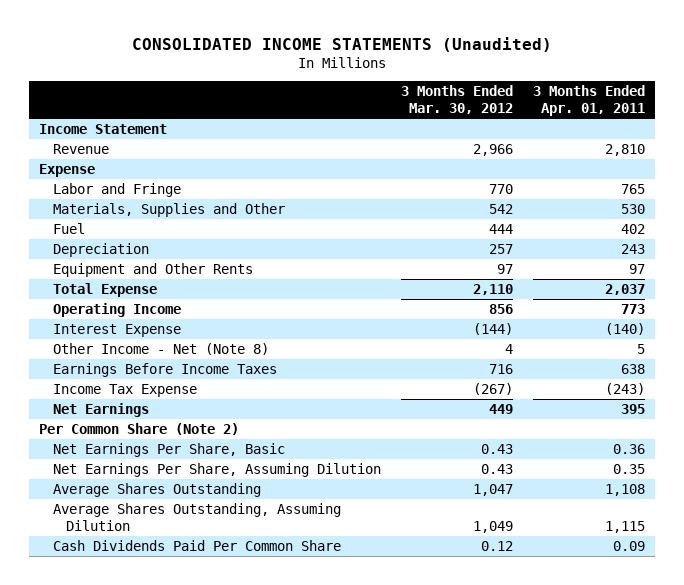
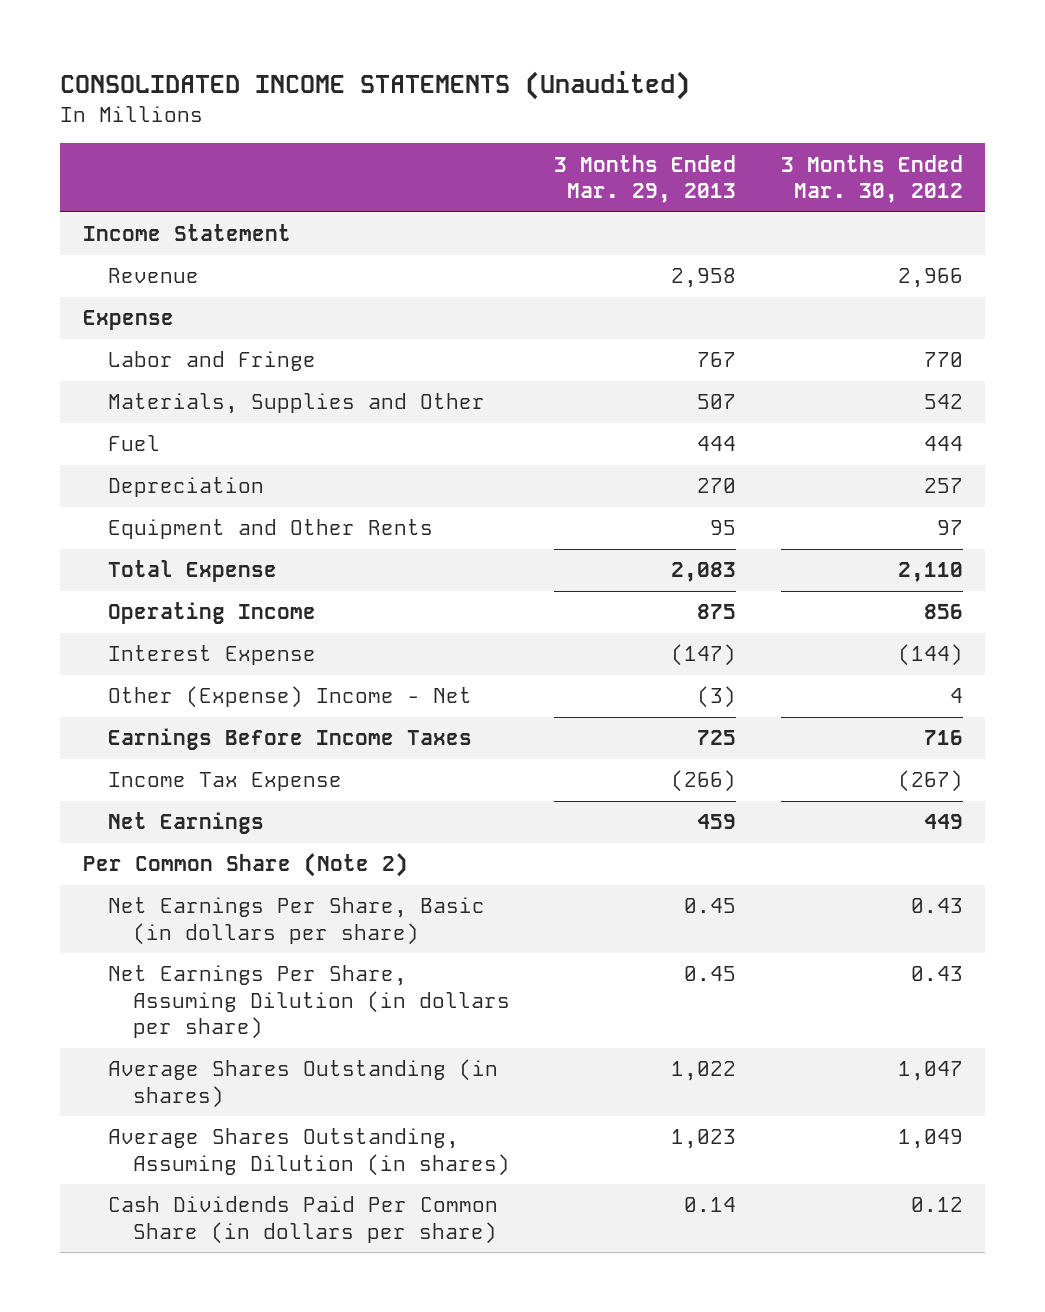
- | 3 Months Ended Mar. 30, 2012 | 3 Months Ended Apr. 01, 2011
+ | 3 Months Ended Mar. 29, 2013 | 3 Months Ended Mar. 30, 2012
- Other Income - Net (Note 8) | 4 | 5
+ Other (Expense) Income - Net | (3) | 4
- Net Earnings Per Share, Basic | 0.43 | 0.36
- Net Earnings Per Share, Assuming Dilution | 0.43 | 0.35
- Average Shares Outstanding | 1,047 | 1,108
- Average Shares Outstanding, Assuming Dilution | 1,049 | 1,115
- Cash Dividends Paid Per Common Share | 0.12 | 0.09
+ Net Earnings Per Share, Basic (in dollars per share) | 0.45 | 0.43
+ Net Earnings Per Share, Assuming Dilution (in dollars per share) | 0.45 | 0.43
+ Average Shares Outstanding (in shares) | 1,022 | 1,047
+ Average Shares Outstanding, Assuming Dilution (in shares) | 1,023 | 1,049
+ Cash Dividends Paid Per Common Share (in dollars per share) | 0.14 | 0.12

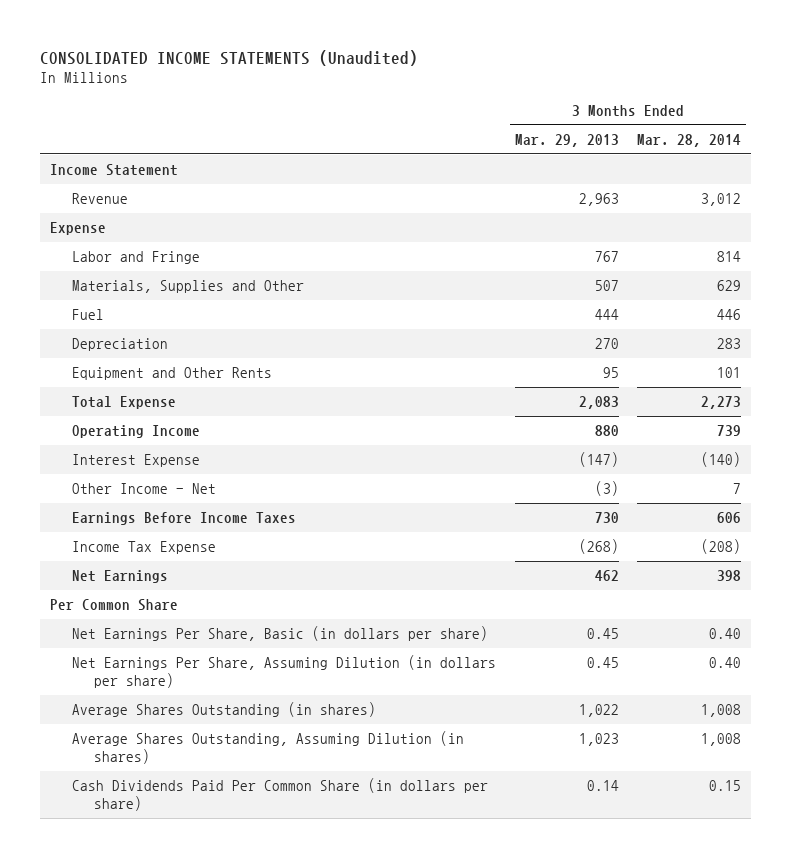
- | 3 Months Ended Mar. 29, 2013 | 3 Months Ended Mar. 30, 2012
+ | 3 Months Ended Mar. 29, 2013 | 3 Months Ended Mar. 28, 2014
- Revenue | 2,958 | 2,966
+ Revenue | 2,963 | 3,012
- Operating Income | 875 | 856
+ Operating Income | 880 | 739
- Other (Expense) Income - Net | (3) | 4
- Earnings Before Income Taxes | 725 | 716
- Income Tax Expense | (266) | (267)
- Net Earnings | 459 | 449
- Per Common Share (Note 2)
+ Other Income - Net | (3) | 7
+ Earnings Before Income Taxes | 730 | 606
+ Income Tax Expense | (268) | (208)
+ Net Earnings | 462 | 398
+ Per Common Share

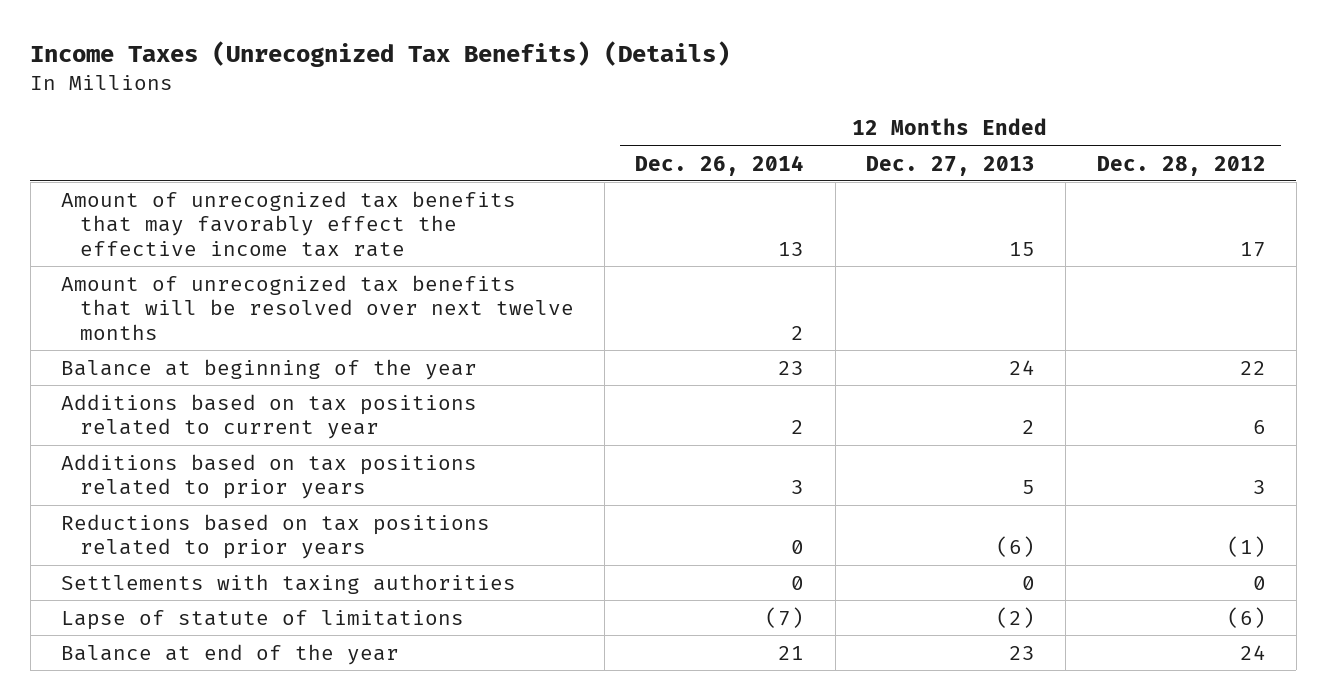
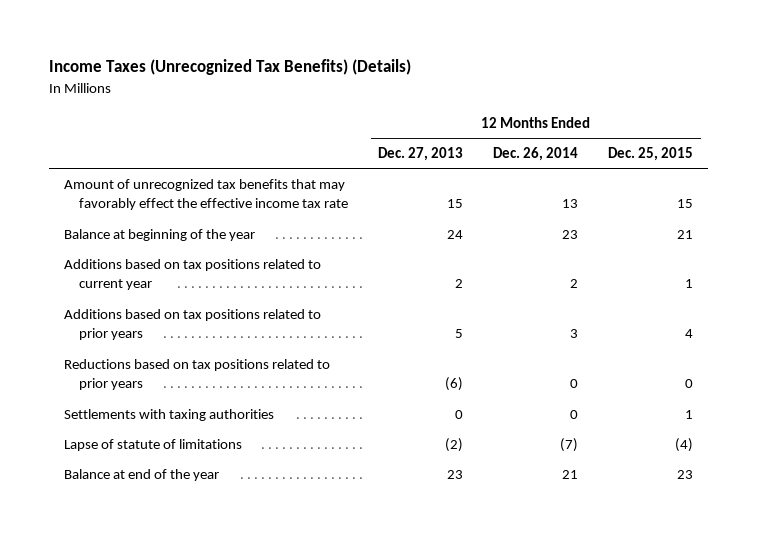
- | 12 Months Ended Dec. 26, 2014 | 12 Months Ended Dec. 27, 2013 | 12 Months Ended Dec. 28, 2012
+ | 12 Months Ended Dec. 27, 2013 | 12 Months Ended Dec. 26, 2014 | 12 Months Ended Dec. 25, 2015
- Amount of unrecognized tax benefits that will be resolved over next twelve months | 2 | |

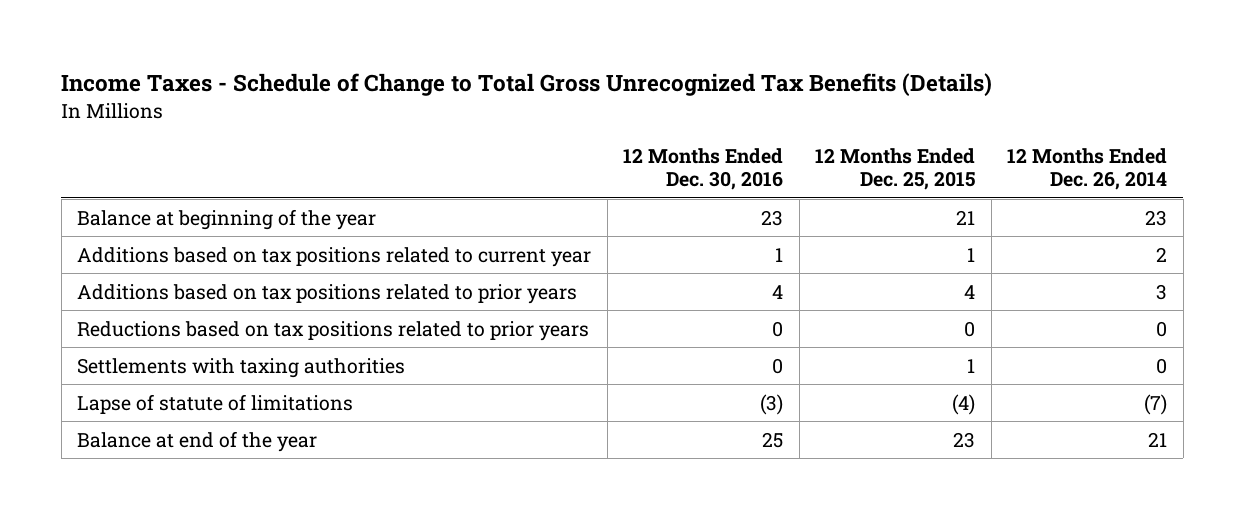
- Income Taxes (Unrecognized Tax Benefits) (Details)
+ Income Taxes - Schedule of Change to Total Gross Unrecognized Tax Benefits (Details)
- | 12 Months Ended Dec. 27, 2013 | 12 Months Ended Dec. 26, 2014 | 12 Months Ended Dec. 25, 2015
+ | 12 Months Ended Dec. 30, 2016 | 12 Months Ended Dec. 25, 2015 | 12 Months Ended Dec. 26, 2014
- Amount of unrecognized tax benefits that may favorably effect the effective income tax rate | 15 | 13 | 15

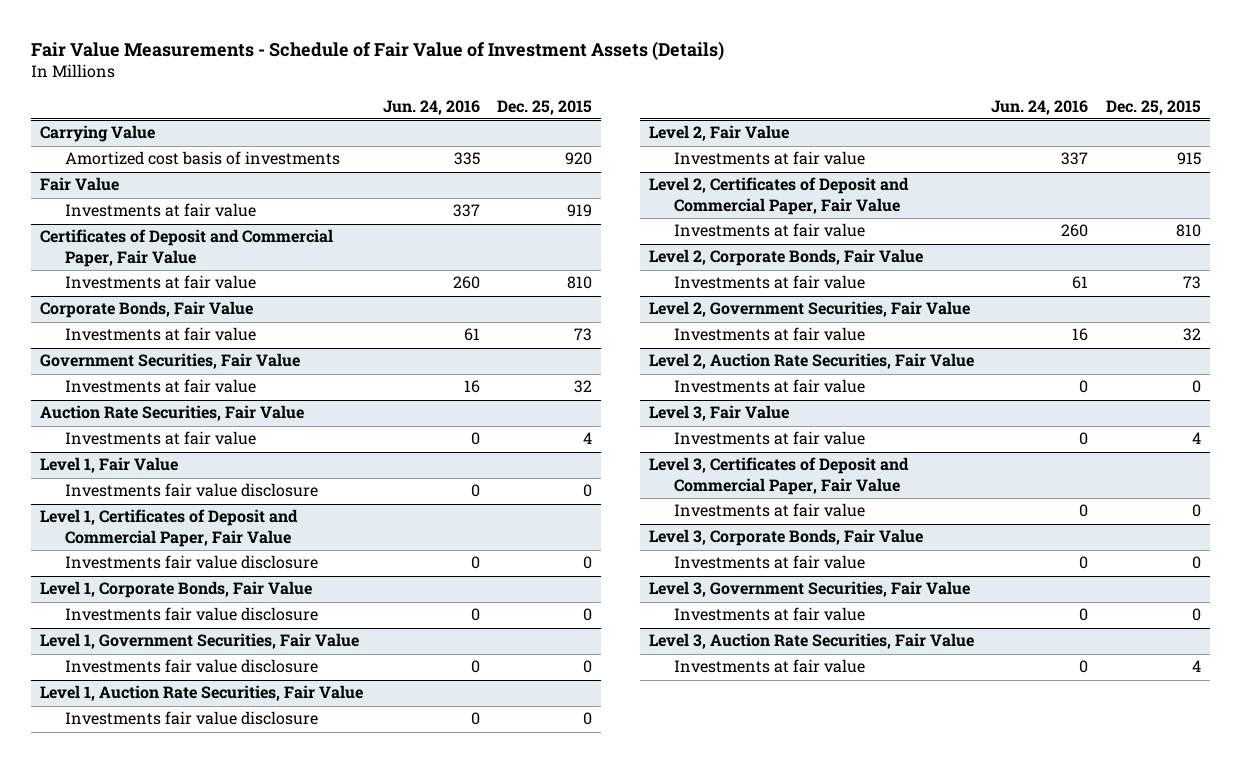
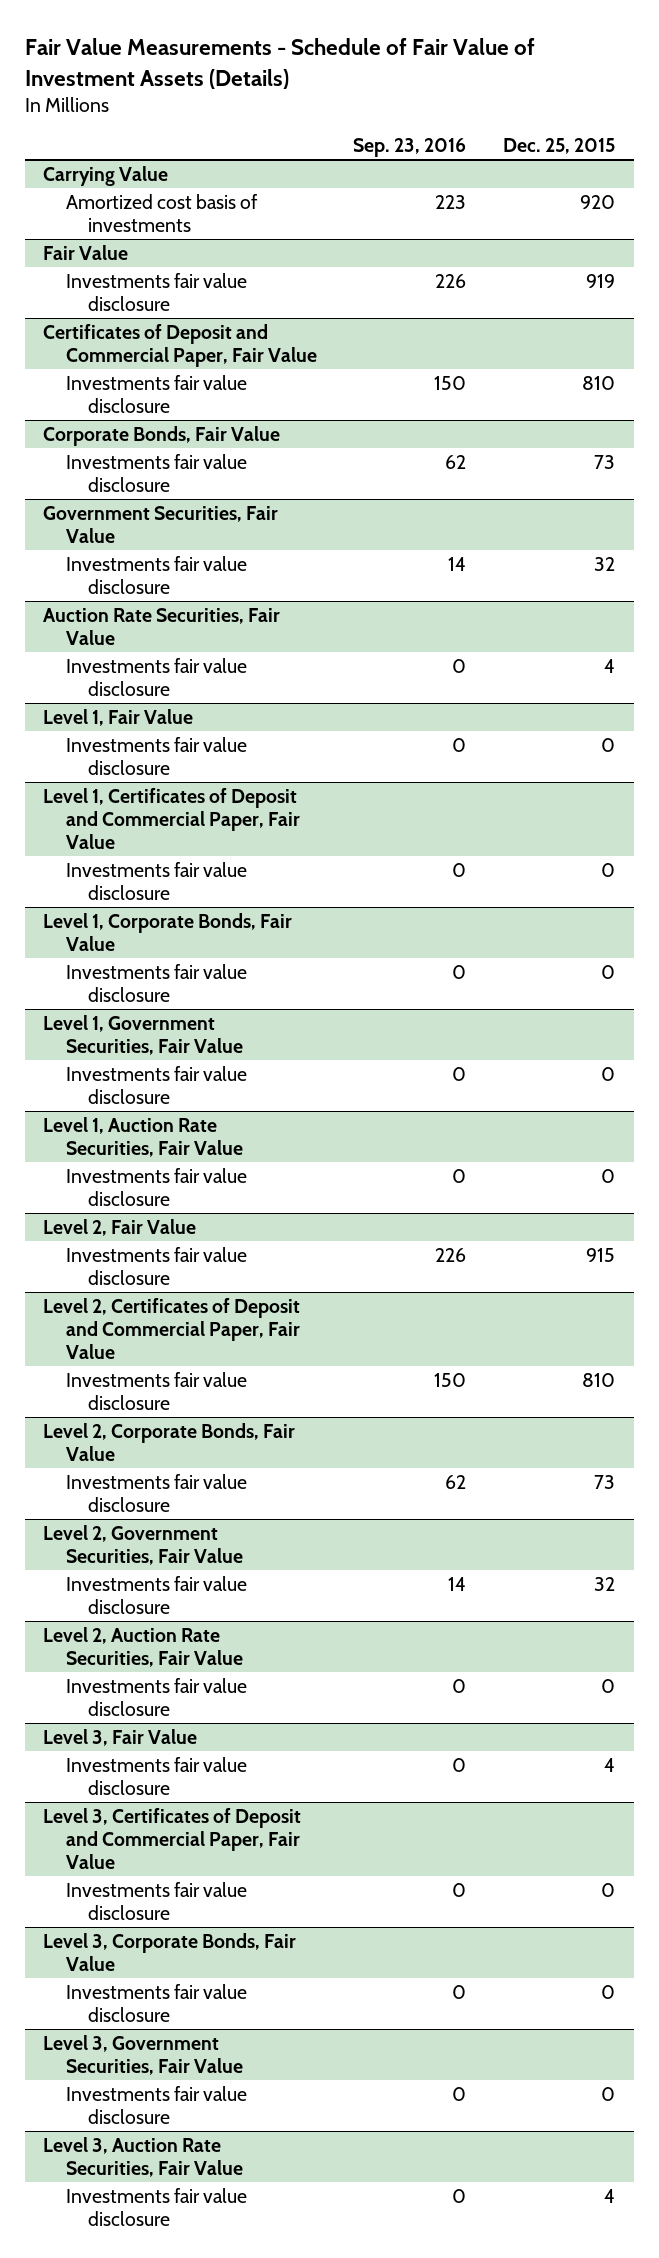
- | Jun. 24, 2016 | Dec. 25, 2015
+ | Sep. 23, 2016 | Dec. 25, 2015
@ Fair Value
- Investments at fair value | 337 | 919
+ Investments fair value disclosure | 226 | 919
@ Certificates of Deposit and Commercial Paper, Fair Value
- Investments at fair value | 260 | 810
+ Investments fair value disclosure | 150 | 810
@ Corporate Bonds, Fair Value
- Investments at fair value | 61 | 73
+ Investments fair value disclosure | 62 | 73
@ Government Securities, Fair Value
- Investments at fair value | 16 | 32
+ Investments fair value disclosure | 14 | 32
@ Auction Rate Securities, Fair Value
- Investments at fair value | 0 | 4
+ Investments fair value disclosure | 0 | 4
@ Level 2, Fair Value
- Investments at fair value | 337 | 915
+ Investments fair value disclosure | 226 | 915
@ Level 2, Certificates of Deposit and Commercial Paper, Fair Value
- Investments at fair value | 260 | 810
+ Investments fair value disclosure | 150 | 810
@ Level 2, Corporate Bonds, Fair Value
- Investments at fair value | 61 | 73
+ Investments fair value disclosure | 62 | 73
@ Level 2, Government Securities, Fair Value
- Investments at fair value | 16 | 32
+ Investments fair value disclosure | 14 | 32
@ Level 2, Auction Rate Securities, Fair Value
- Investments at fair value | 0 | 0
+ Investments fair value disclosure | 0 | 0
@ Level 3, Fair Value
- Investments at fair value | 0 | 4
+ Investments fair value disclosure | 0 | 4
@ Level 3, Certificates of Deposit and Commercial Paper, Fair Value
- Investments at fair value | 0 | 0
+ Investments fair value disclosure | 0 | 0
@ Level 3, Corporate Bonds, Fair Value
- Investments at fair value | 0 | 0
+ Investments fair value disclosure | 0 | 0
@ Level 3, Government Securities, Fair Value
- Investments at fair value | 0 | 0
+ Investments fair value disclosure | 0 | 0
@ Level 3, Auction Rate Securities, Fair Value
- Investments at fair value | 0 | 4
+ Investments fair value disclosure | 0 | 4

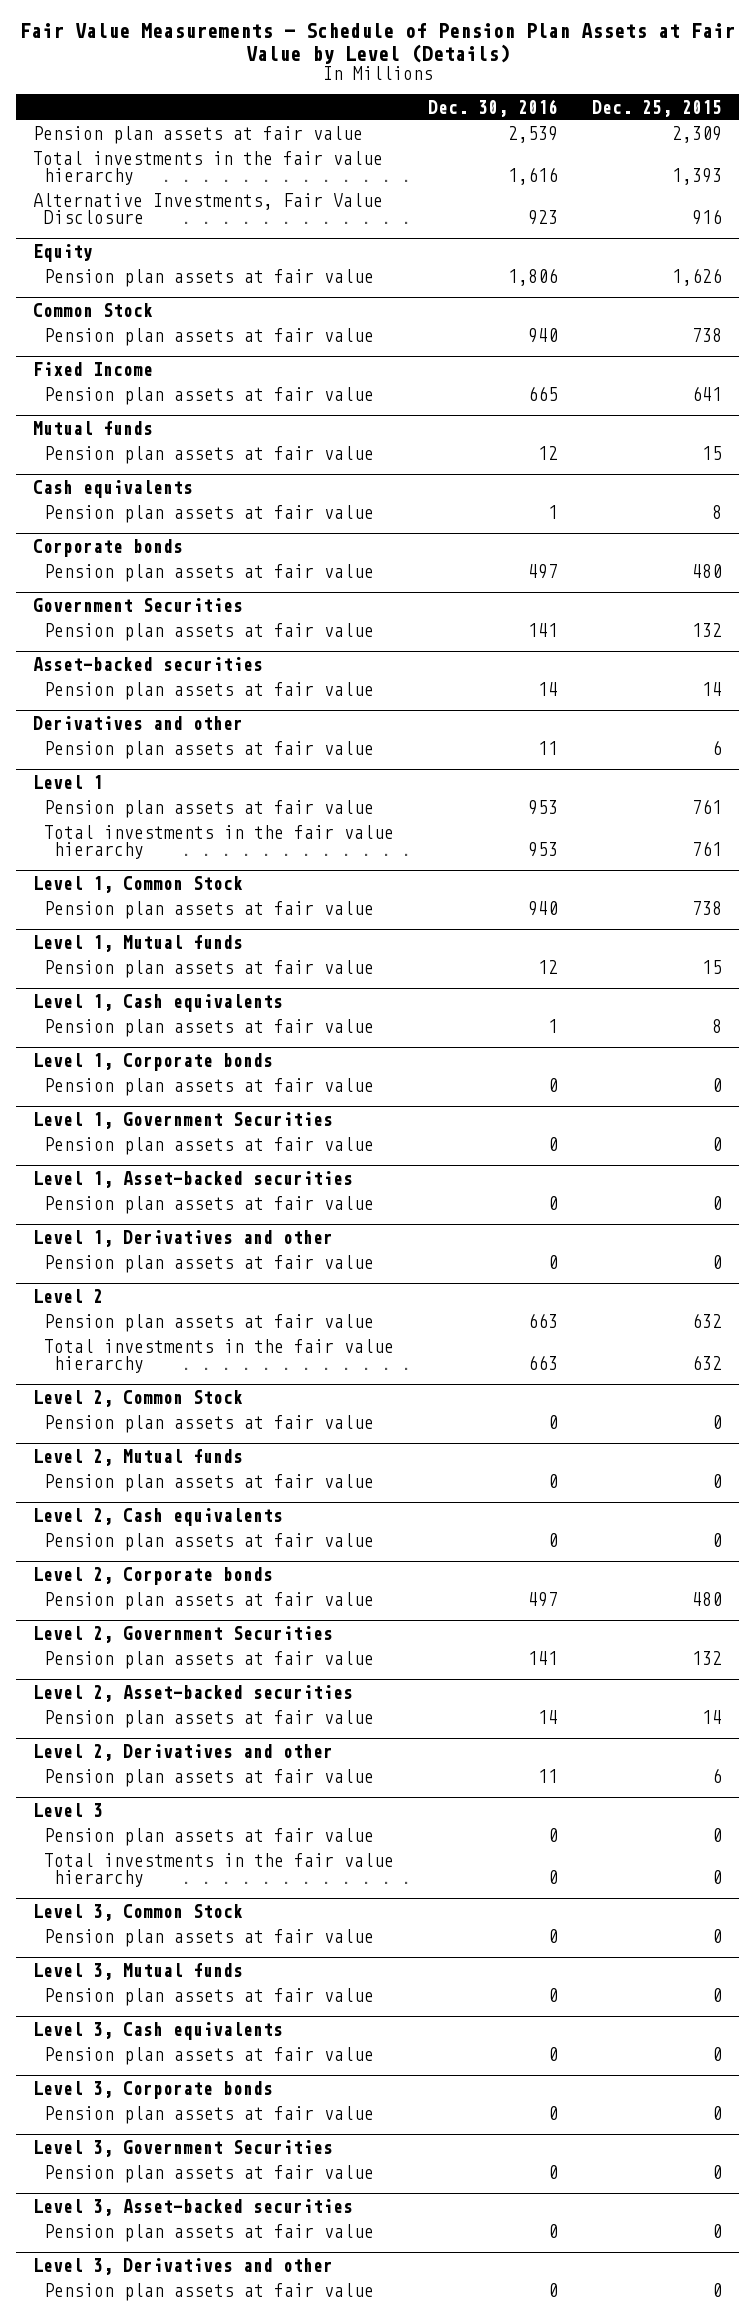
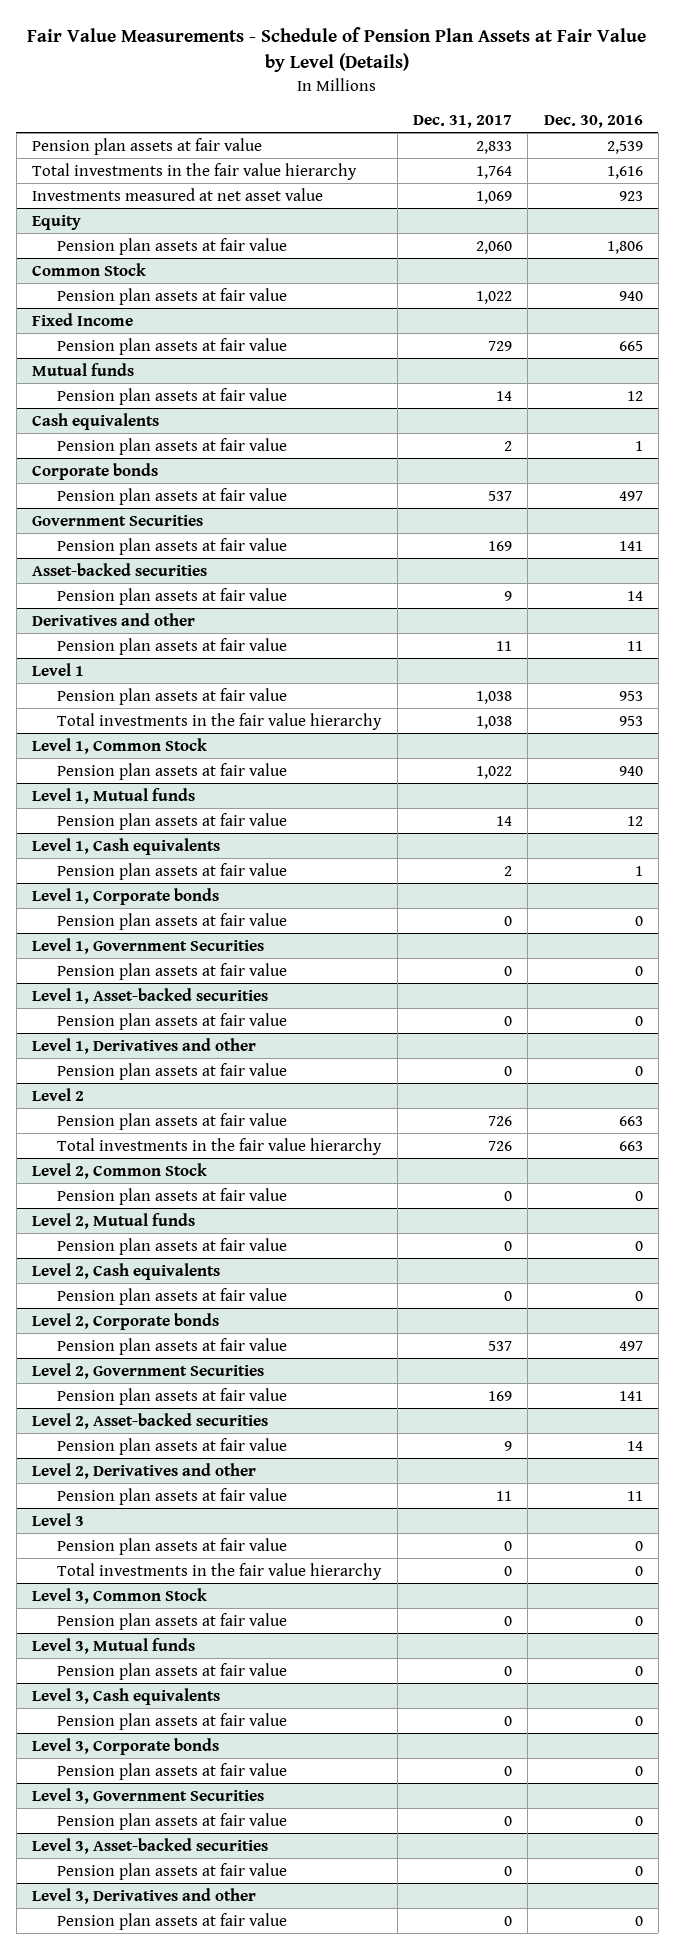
- | Dec. 30, 2016 | Dec. 25, 2015
+ | Dec. 31, 2017 | Dec. 30, 2016
- Alternative Investments, Fair Value Disclosure | 923 | 916
+ Investments measured at net asset value | 1,069 | 923

